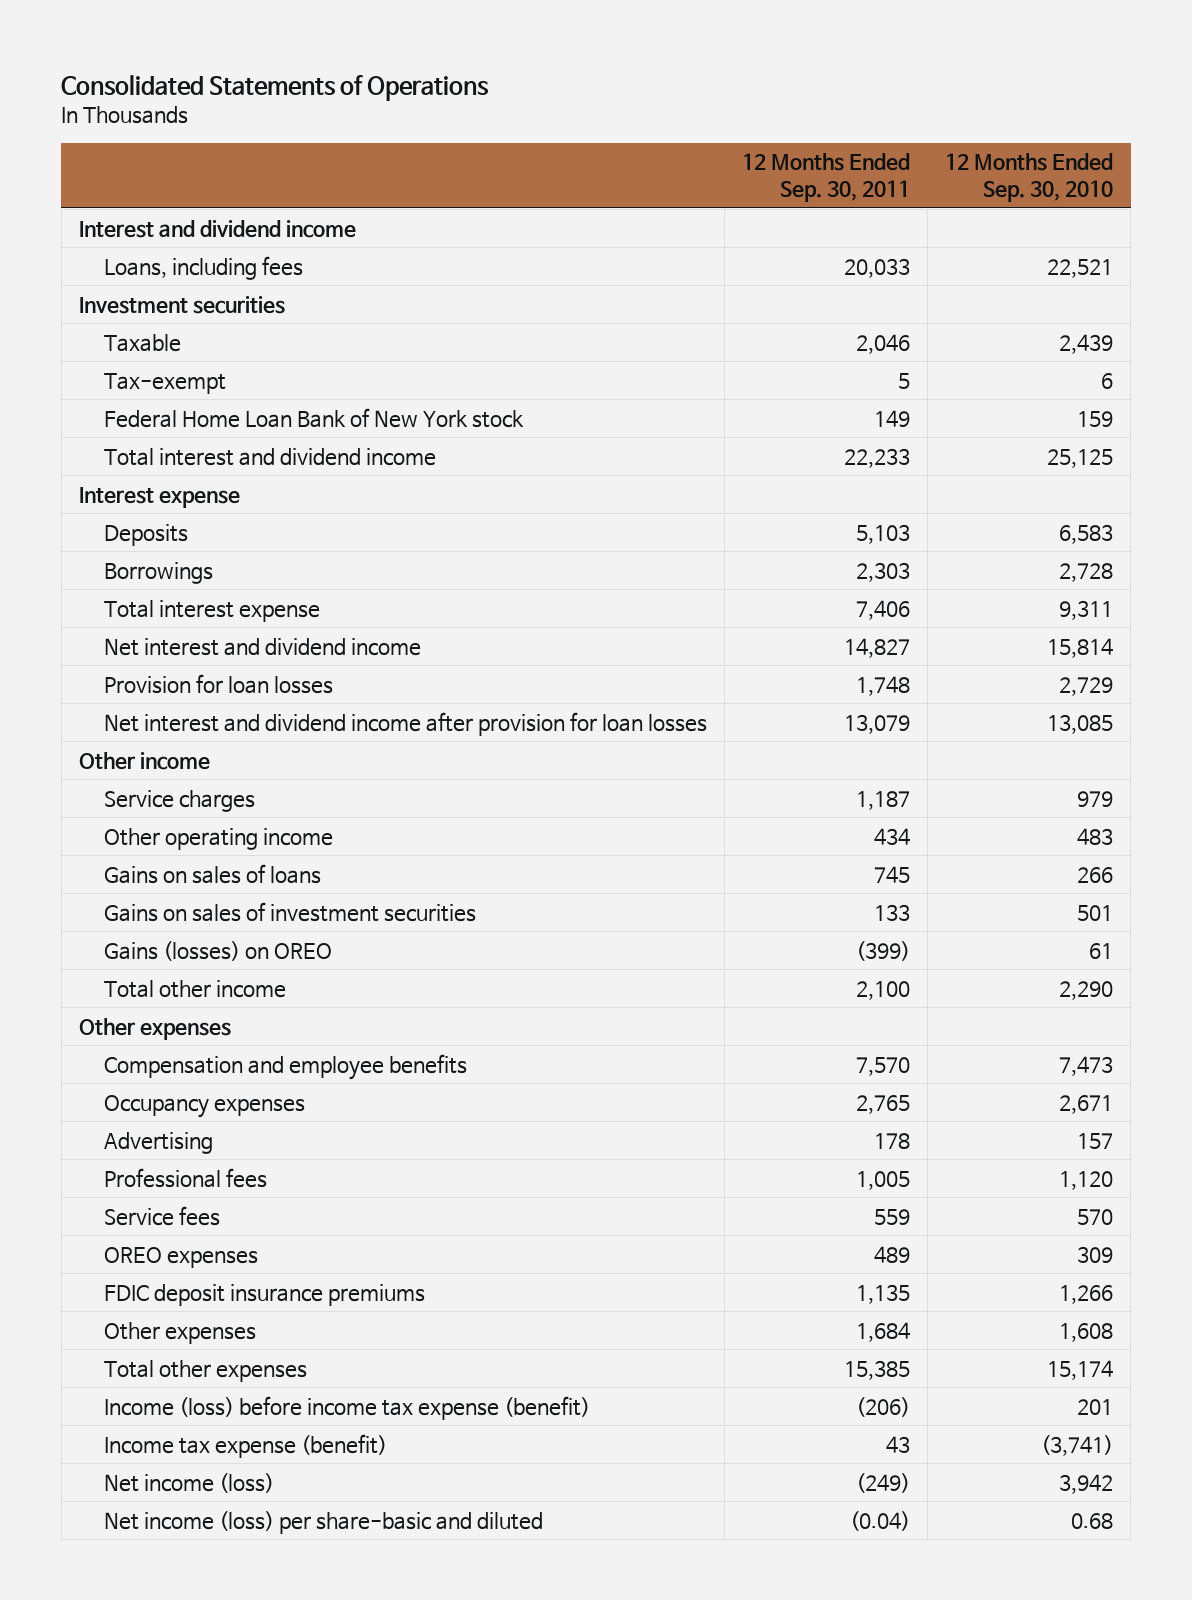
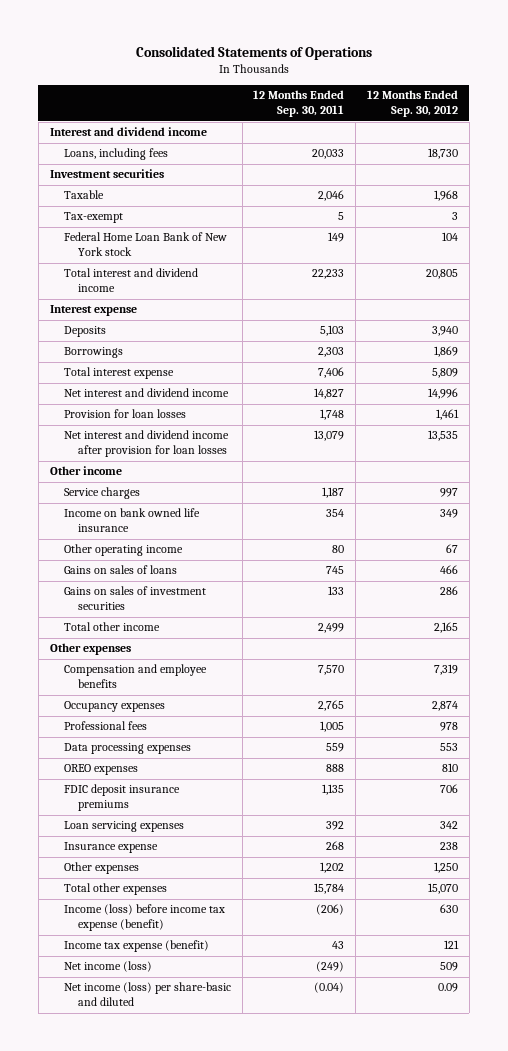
- | 12 Months Ended Sep. 30, 2011 | 12 Months Ended Sep. 30, 2010
+ | 12 Months Ended Sep. 30, 2011 | 12 Months Ended Sep. 30, 2012
- Other operating income | 434 | 483
+ Income on bank owned life insurance | 354 | 349
+ Other operating income | 80 | 67
- Gains (losses) on OREO | (399) | 61
- Total other income | 2,100 | 2,290
+ Total other income | 2,499 | 2,165
- Advertising | 178 | 157
- Service fees | 559 | 570
- OREO expenses | 489 | 309
+ Data processing expenses | 559 | 553
+ OREO expenses | 888 | 810
- Other expenses | 1,684 | 1,608
- Total other expenses | 15,385 | 15,174
+ Loan servicing expenses | 392 | 342
+ Insurance expense | 268 | 238
+ Other expenses | 1,202 | 1,250
+ Total other expenses | 15,784 | 15,070

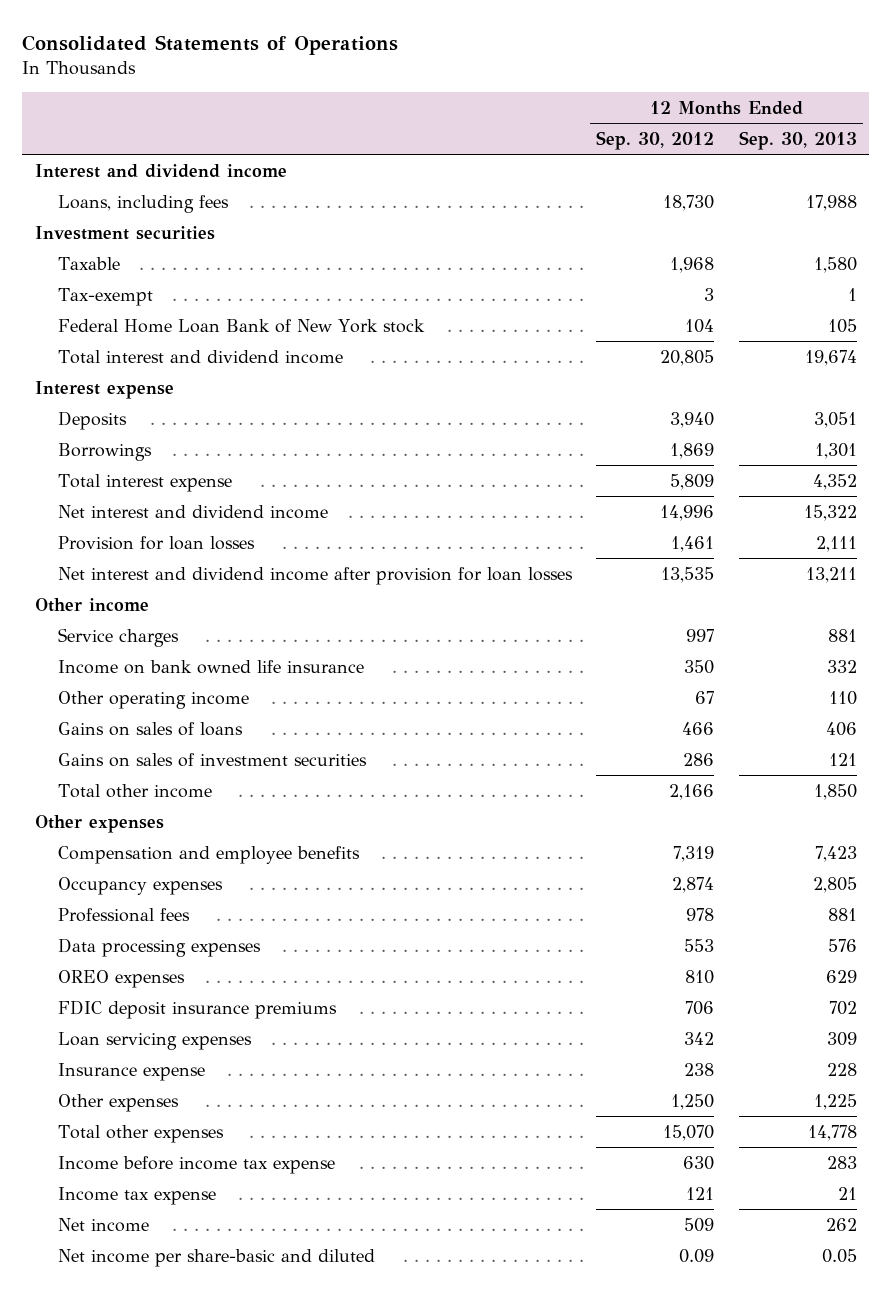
- | 12 Months Ended Sep. 30, 2011 | 12 Months Ended Sep. 30, 2012
+ | 12 Months Ended Sep. 30, 2012 | 12 Months Ended Sep. 30, 2013
- Income on bank owned life insurance | 354 | 349
+ Income on bank owned life insurance | 350 | 332
- Total other income | 2,499 | 2,165
+ Total other income | 2,166 | 1,850
- Income (loss) before income tax expense (benefit) | (206) | 630
- Income tax expense (benefit) | 43 | 121
- Net income (loss) | (249) | 509
- Net income (loss) per share-basic and diluted | (0.04) | 0.09
+ Income before income tax expense | 630 | 283
+ Income tax expense | 121 | 21
+ Net income | 509 | 262
+ Net income per share-basic and diluted | 0.09 | 0.05

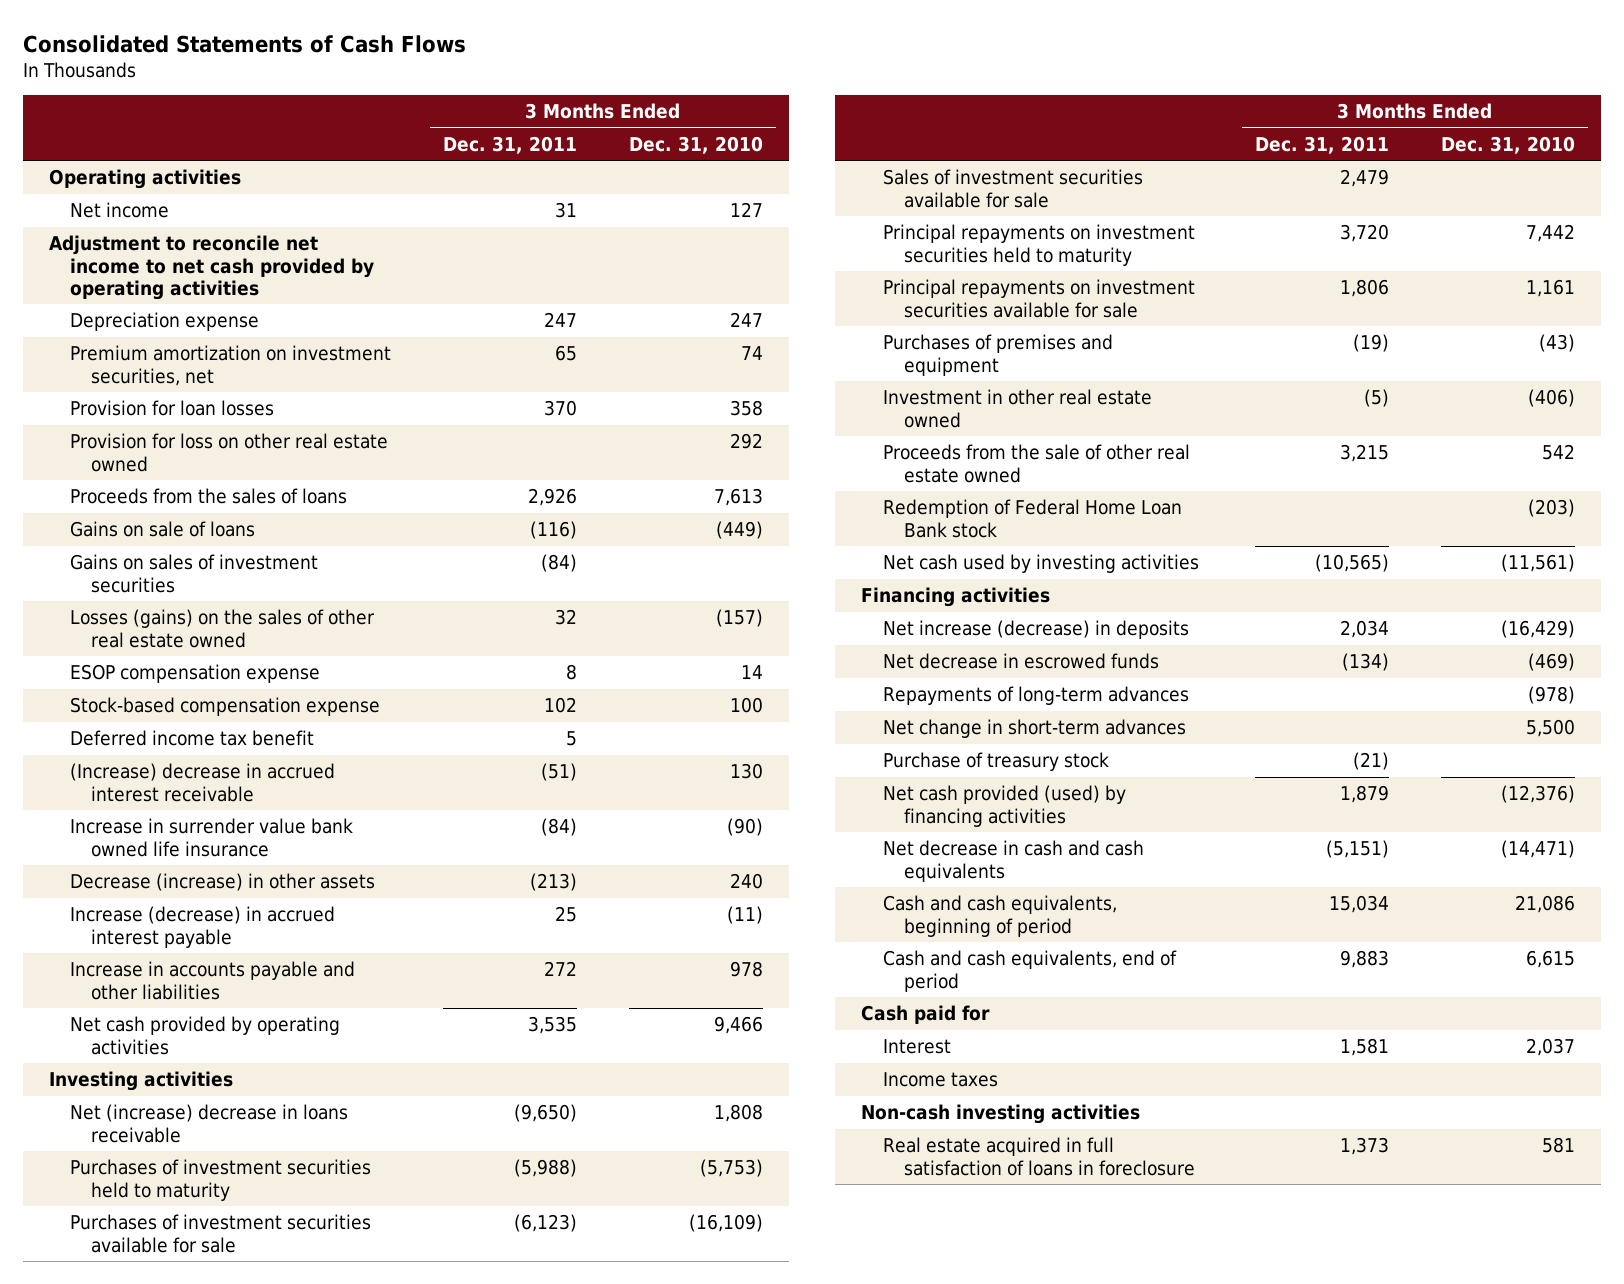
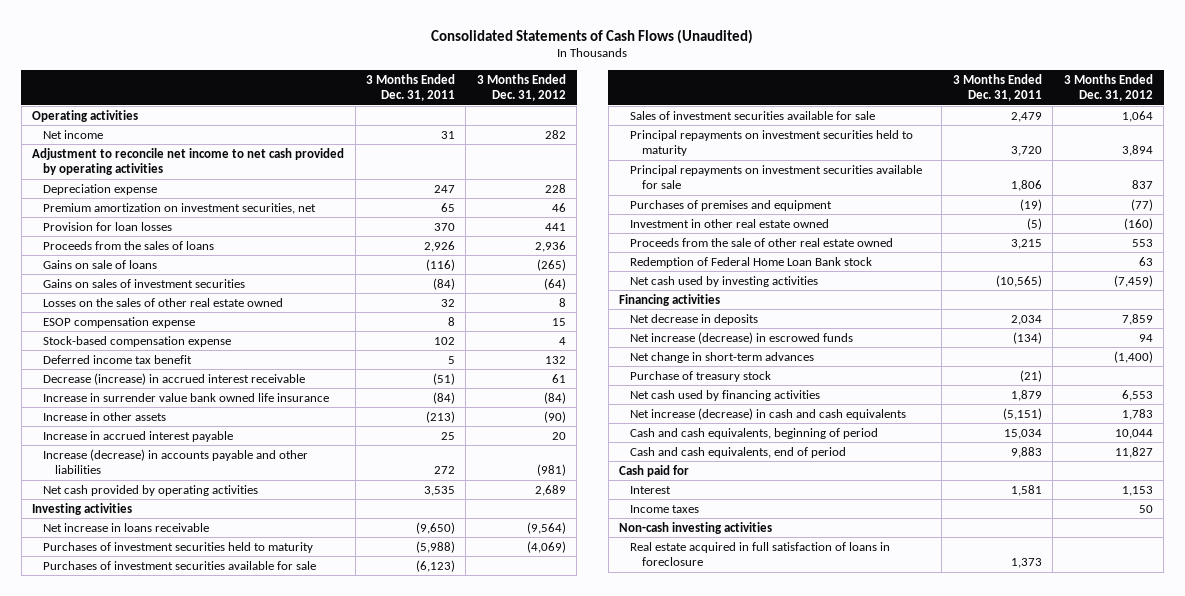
- Consolidated Statements of Cash Flows
+ Consolidated Statements of Cash Flows (Unaudited)
- | 3 Months Ended Dec. 31, 2011 | 3 Months Ended Dec. 31, 2010
+ | 3 Months Ended Dec. 31, 2011 | 3 Months Ended Dec. 31, 2012
- Provision for loss on other real estate owned | | 292
- Losses (gains) on the sales of other real estate owned | 32 | (157)
+ Losses on the sales of other real estate owned | 32 | 8
- (Increase) decrease in accrued interest receivable | (51) | 130
+ Decrease (increase) in accrued interest receivable | (51) | 61
- Decrease (increase) in other assets | (213) | 240
- Increase (decrease) in accrued interest payable | 25 | (11)
- Increase in accounts payable and other liabilities | 272 | 978
+ Increase in other assets | (213) | (90)
+ Increase in accrued interest payable | 25 | 20
+ Increase (decrease) in accounts payable and other liabilities | 272 | (981)
- Net (increase) decrease in loans receivable | (9,650) | 1,808
+ Net increase in loans receivable | (9,650) | (9,564)
- Net increase (decrease) in deposits | 2,034 | (16,429)
- Net decrease in escrowed funds | (134) | (469)
- Repayments of long-term advances | | (978)
+ Net decrease in deposits | 2,034 | 7,859
+ Net increase (decrease) in escrowed funds | (134) | 94
- Net cash provided (used) by financing activities | 1,879 | (12,376)
- Net decrease in cash and cash equivalents | (5,151) | (14,471)
+ Net cash used by financing activities | 1,879 | 6,553
+ Net increase (decrease) in cash and cash equivalents | (5,151) | 1,783

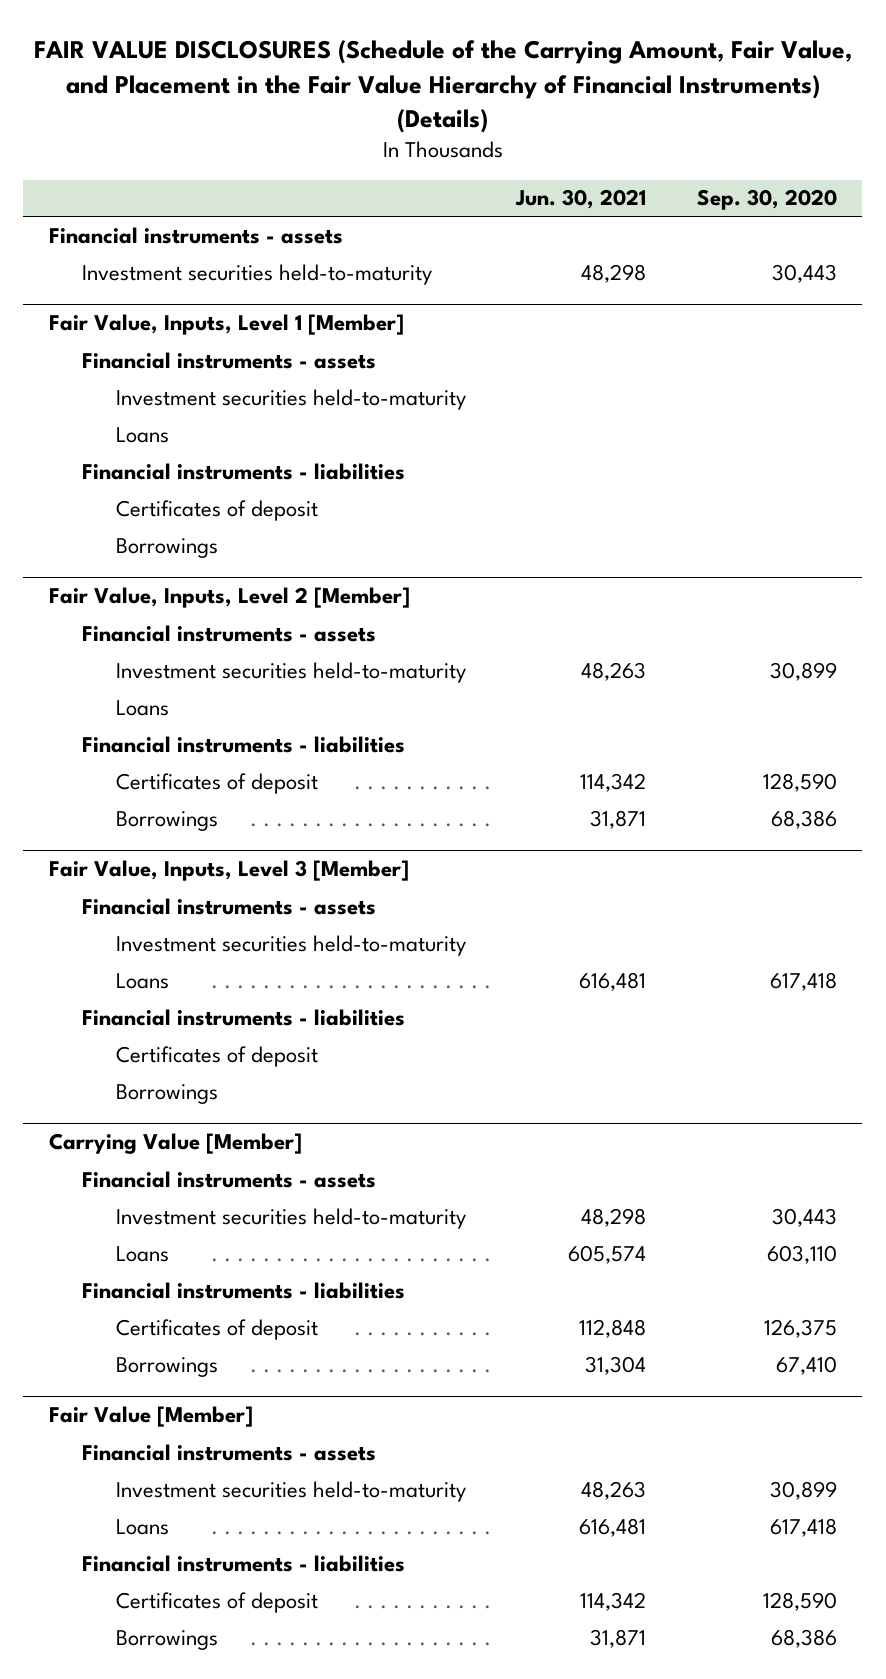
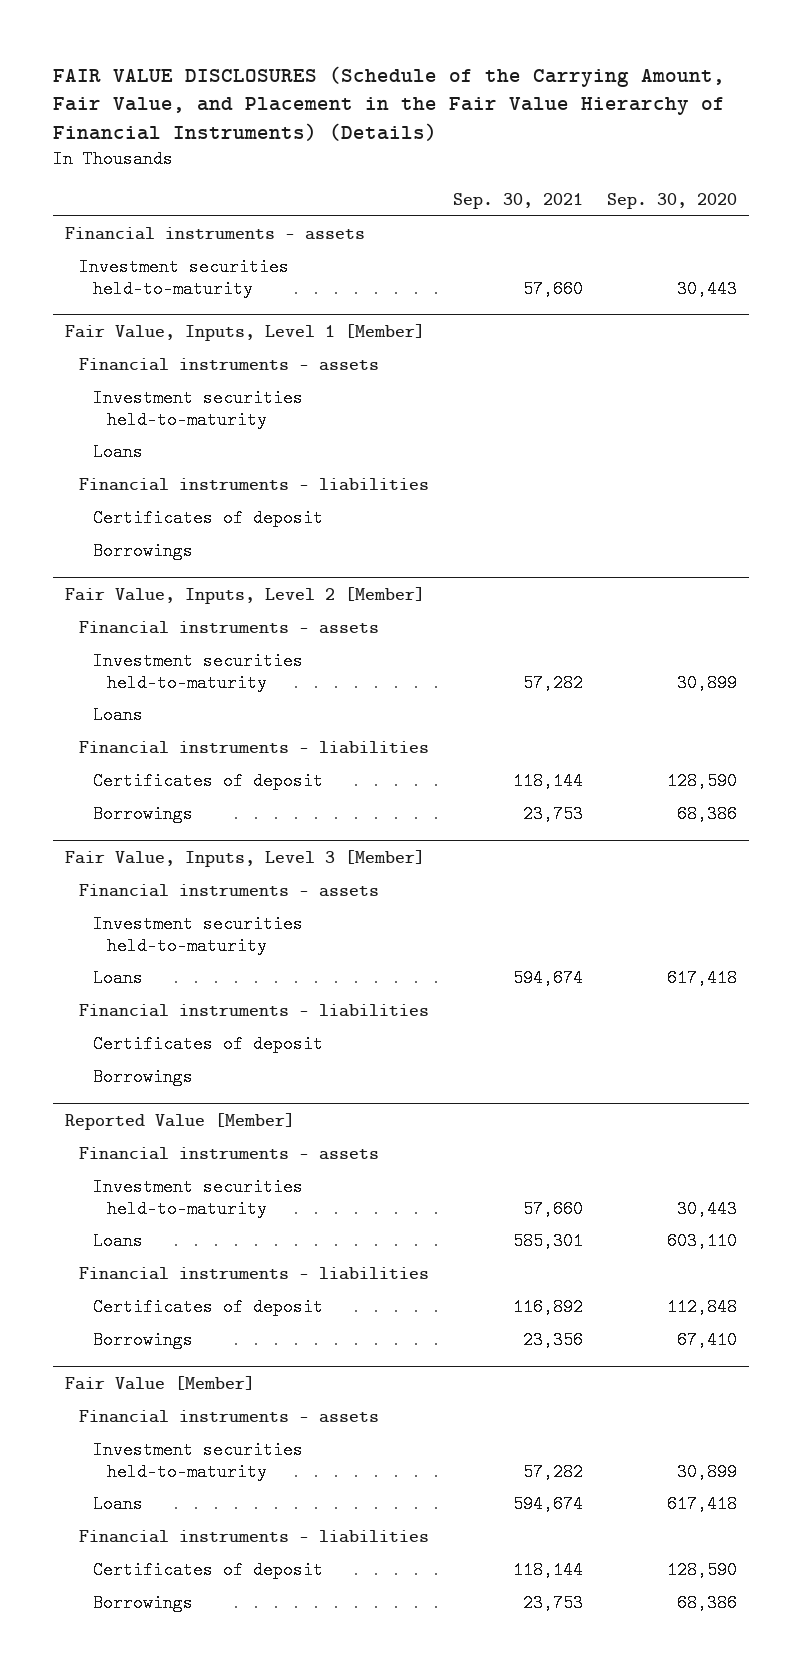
- | Jun. 30, 2021 | Sep. 30, 2020
+ | Sep. 30, 2021 | Sep. 30, 2020
- Carrying Value [Member]
+ Reported Value [Member]
- Certificates of deposit | 112,848 | 126,375
+ Certificates of deposit | 116,892 | 112,848

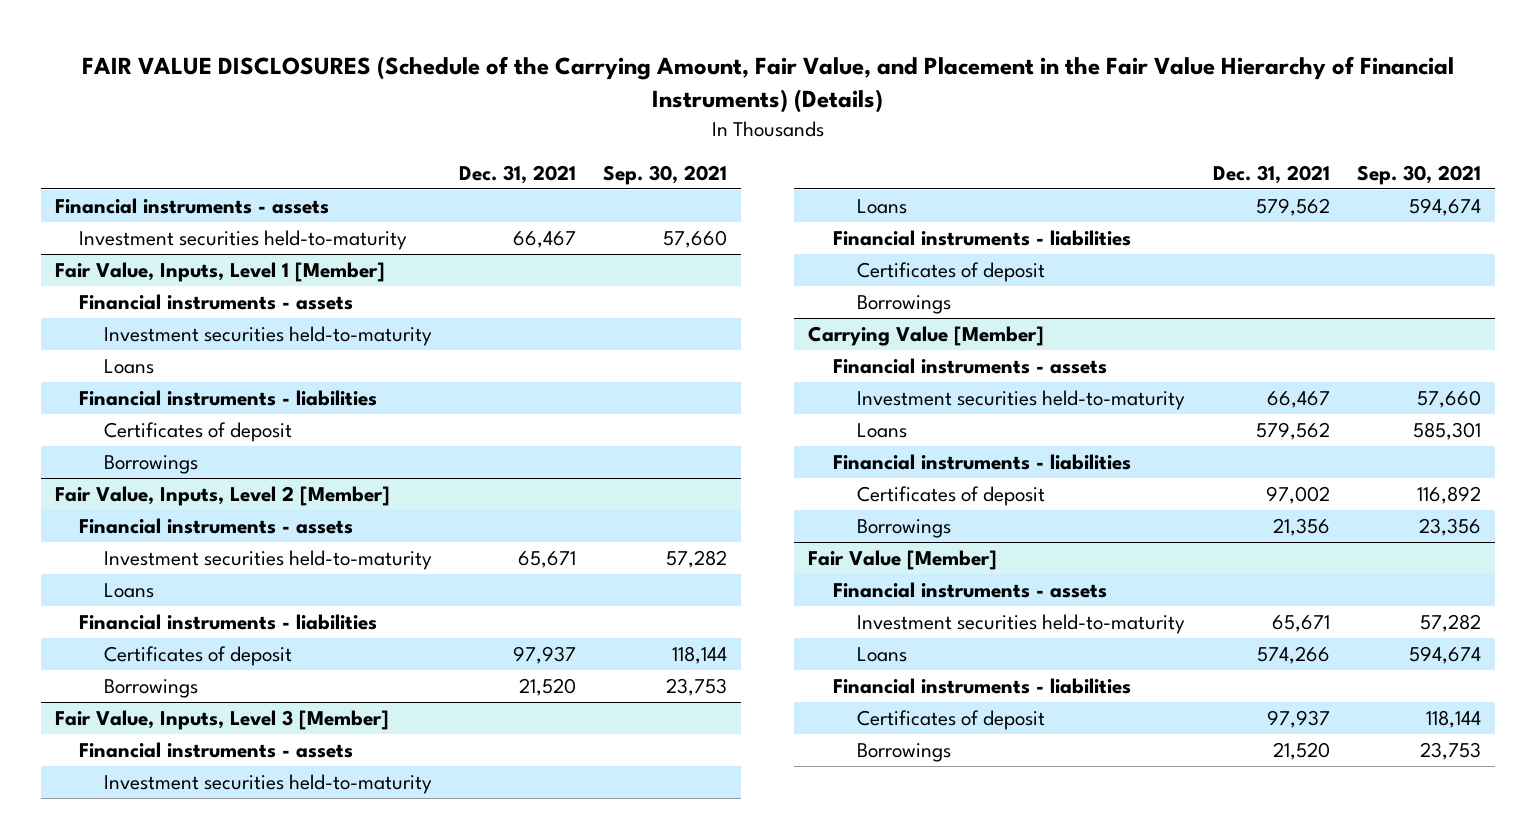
- | Sep. 30, 2021 | Sep. 30, 2020
+ | Dec. 31, 2021 | Sep. 30, 2021
- Reported Value [Member]
+ Carrying Value [Member]

